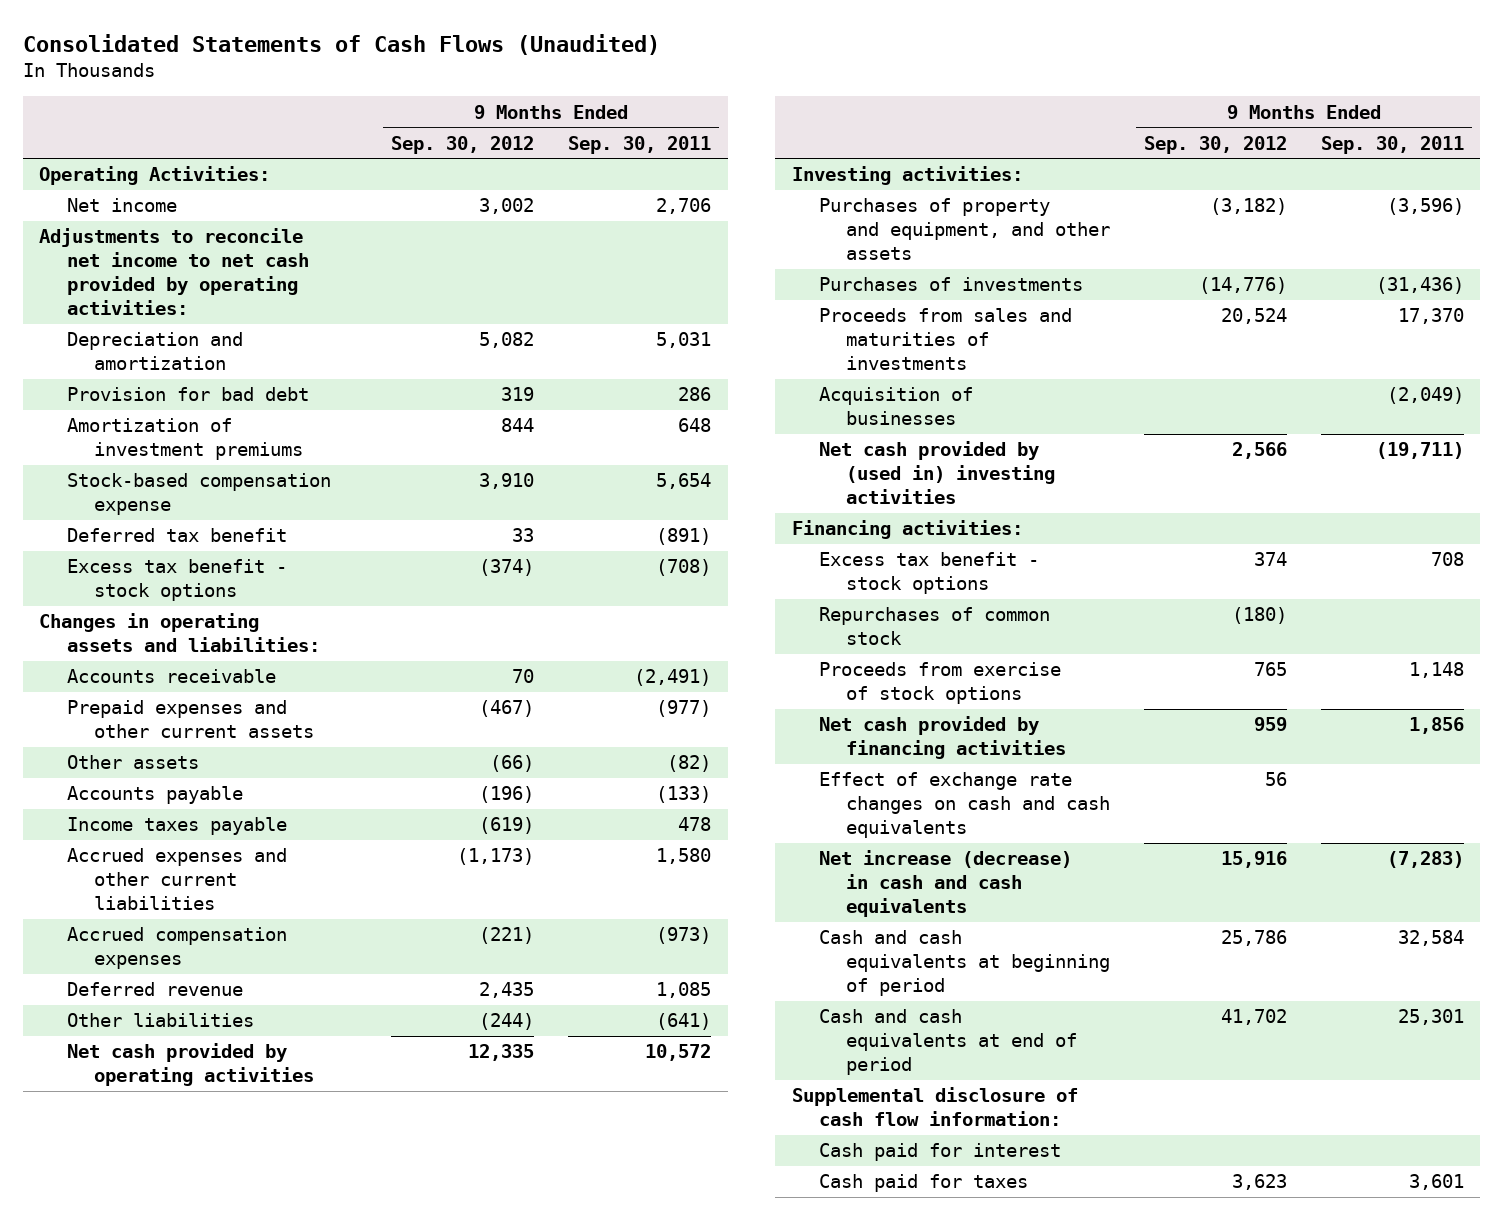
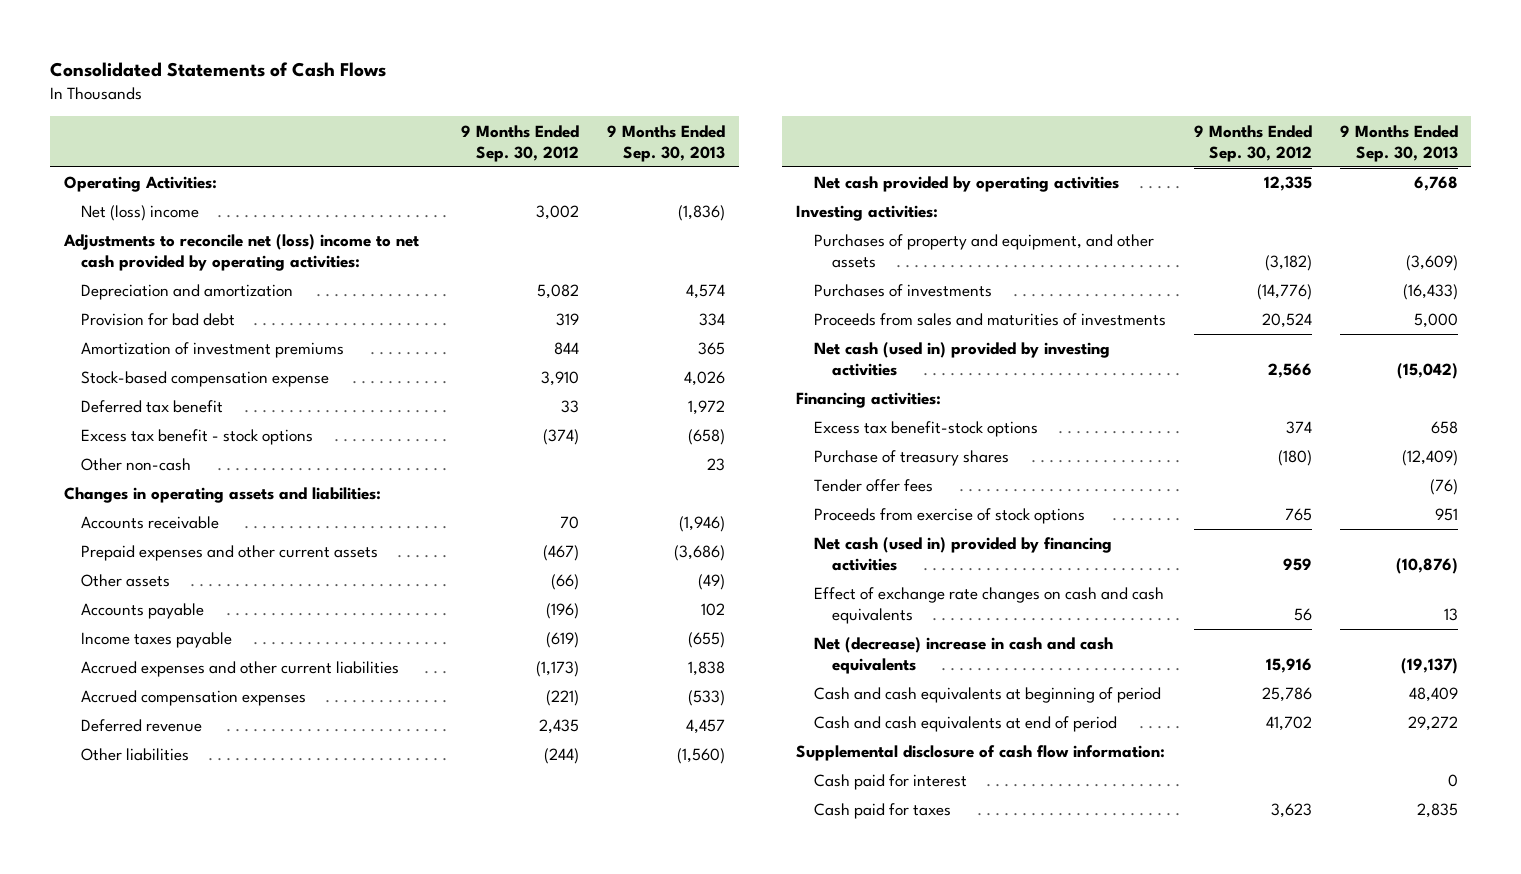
- Consolidated Statements of Cash Flows (Unaudited)
+ Consolidated Statements of Cash Flows
- | 9 Months Ended Sep. 30, 2012 | 9 Months Ended Sep. 30, 2011
+ | 9 Months Ended Sep. 30, 2012 | 9 Months Ended Sep. 30, 2013
- Net income | 3,002 | 2,706
- Adjustments to reconcile net income to net cash provided by operating activities:
+ Net (loss) income | 3,002 | (1,836)
+ Adjustments to reconcile net (loss) income to net cash provided by operating activities:
+ Other non-cash | | 23
- Acquisition of businesses | | (2,049)
- Net cash provided by (used in) investing activities | 2,566 | (19,711)
+ Net cash (used in) provided by investing activities | 2,566 | (15,042)
- Excess tax benefit - stock options | 374 | 708
- Repurchases of common stock | (180) |
+ Excess tax benefit-stock options | 374 | 658
+ Purchase of treasury shares | (180) | (12,409)
+ Tender offer fees | | (76)
- Net cash provided by financing activities | 959 | 1,856
+ Net cash (used in) provided by financing activities | 959 | (10,876)
- Net increase (decrease) in cash and cash equivalents | 15,916 | (7,283)
+ Net (decrease) increase in cash and cash equivalents | 15,916 | (19,137)

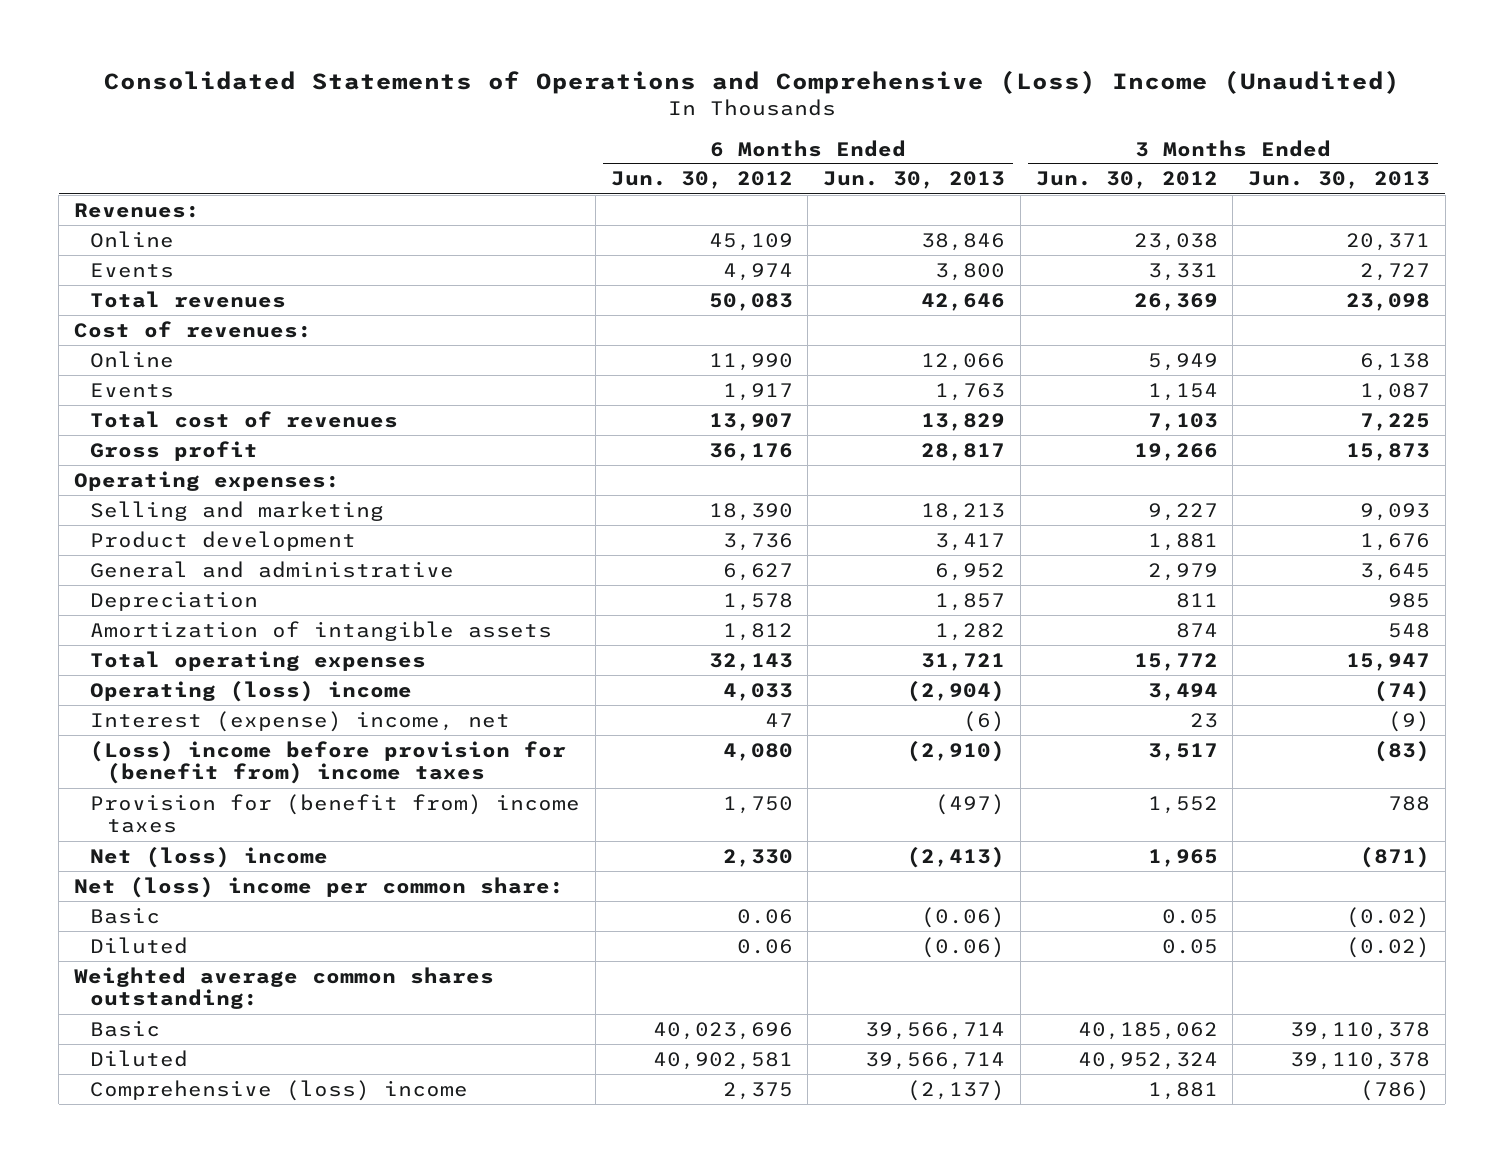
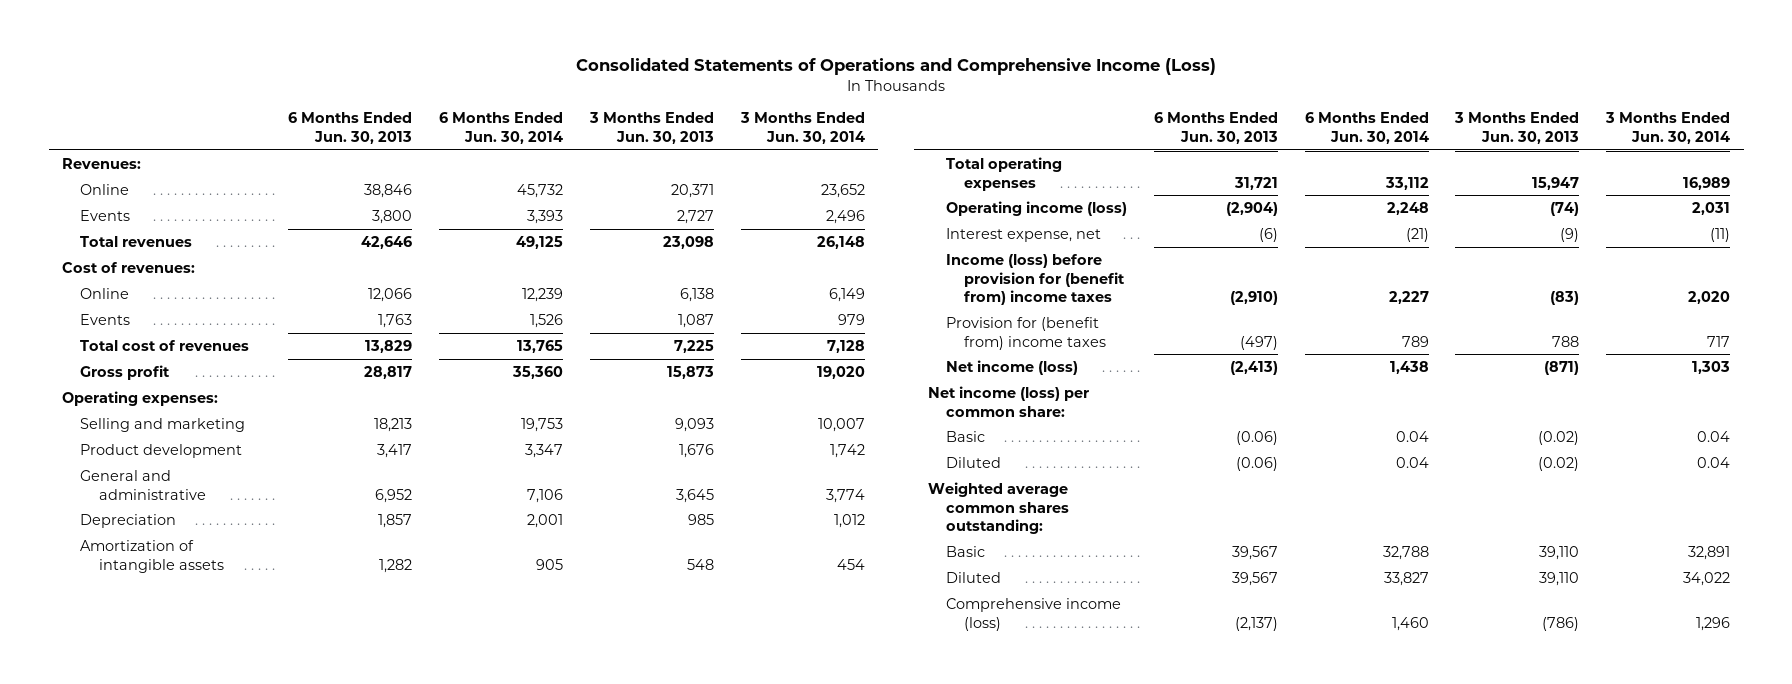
- Consolidated Statements of Operations and Comprehensive (Loss) Income (Unaudited)
+ Consolidated Statements of Operations and Comprehensive Income (Loss)
- | 6 Months Ended Jun. 30, 2012 | 6 Months Ended Jun. 30, 2013 | 3 Months Ended Jun. 30, 2012 | 3 Months Ended Jun. 30, 2013
+ | 6 Months Ended Jun. 30, 2013 | 6 Months Ended Jun. 30, 2014 | 3 Months Ended Jun. 30, 2013 | 3 Months Ended Jun. 30, 2014
- Operating (loss) income | 4,033 | (2,904) | 3,494 | (74)
- Interest (expense) income, net | 47 | (6) | 23 | (9)
- (Loss) income before provision for (benefit from) income taxes | 4,080 | (2,910) | 3,517 | (83)
+ Operating income (loss) | (2,904) | 2,248 | (74) | 2,031
+ Interest expense, net | (6) | (21) | (9) | (11)
+ Income (loss) before provision for (benefit from) income taxes | (2,910) | 2,227 | (83) | 2,020
- Net (loss) income | 2,330 | (2,413) | 1,965 | (871)
- Net (loss) income per common share:
+ Net income (loss) | (2,413) | 1,438 | (871) | 1,303
+ Net income (loss) per common share:
- Basic | 40,023,696 | 39,566,714 | 40,185,062 | 39,110,378
- Diluted | 40,902,581 | 39,566,714 | 40,952,324 | 39,110,378
- Comprehensive (loss) income | 2,375 | (2,137) | 1,881 | (786)
+ Basic | 39,567 | 32,788 | 39,110 | 32,891
+ Diluted | 39,567 | 33,827 | 39,110 | 34,022
+ Comprehensive income (loss) | (2,137) | 1,460 | (786) | 1,296

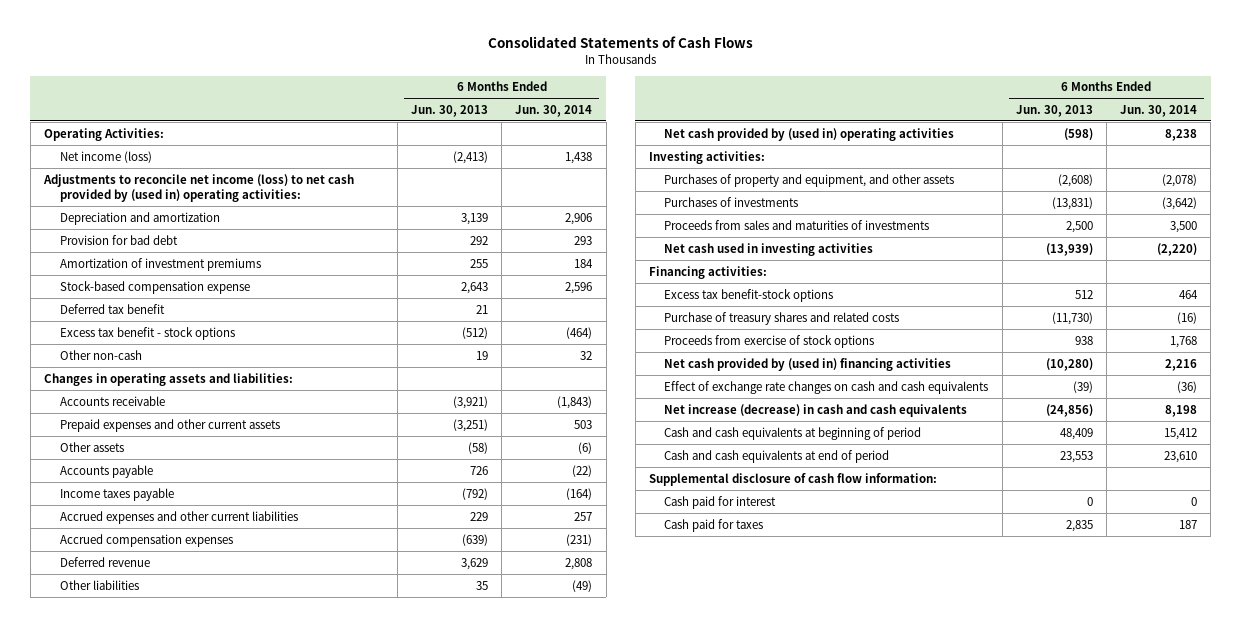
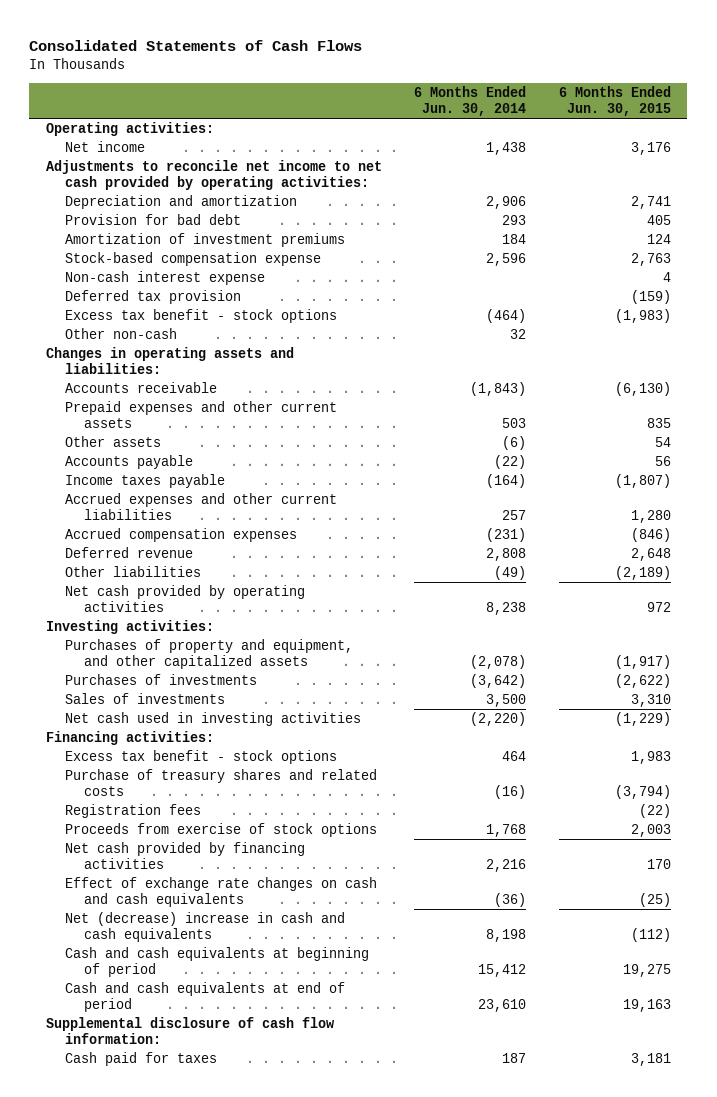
- | 6 Months Ended Jun. 30, 2013 | 6 Months Ended Jun. 30, 2014
+ | 6 Months Ended Jun. 30, 2014 | 6 Months Ended Jun. 30, 2015
- Operating Activities:
- Net income (loss) | (2,413) | 1,438
- Adjustments to reconcile net income (loss) to net cash provided by (used in) operating activities:
+ Operating activities:
+ Net income | 1,438 | 3,176
+ Adjustments to reconcile net income to net cash provided by operating activities:
- Deferred tax benefit | 21 |
+ Non-cash interest expense | | 4
+ Deferred tax provision | | (159)
- Net cash provided by (used in) operating activities | (598) | 8,238
+ Net cash provided by operating activities | 8,238 | 972
- Purchases of property and equipment, and other assets | (2,608) | (2,078)
+ Purchases of property and equipment, and other capitalized assets | (2,078) | (1,917)
- Proceeds from sales and maturities of investments | 2,500 | 3,500
+ Sales of investments | 3,500 | 3,310
- Excess tax benefit-stock options | 512 | 464
+ Excess tax benefit - stock options | 464 | 1,983
+ Registration fees | | (22)
- Net cash provided by (used in) financing activities | (10,280) | 2,216
+ Net cash provided by financing activities | 2,216 | 170
- Net increase (decrease) in cash and cash equivalents | (24,856) | 8,198
+ Net (decrease) increase in cash and cash equivalents | 8,198 | (112)
- Cash paid for interest | 0 | 0

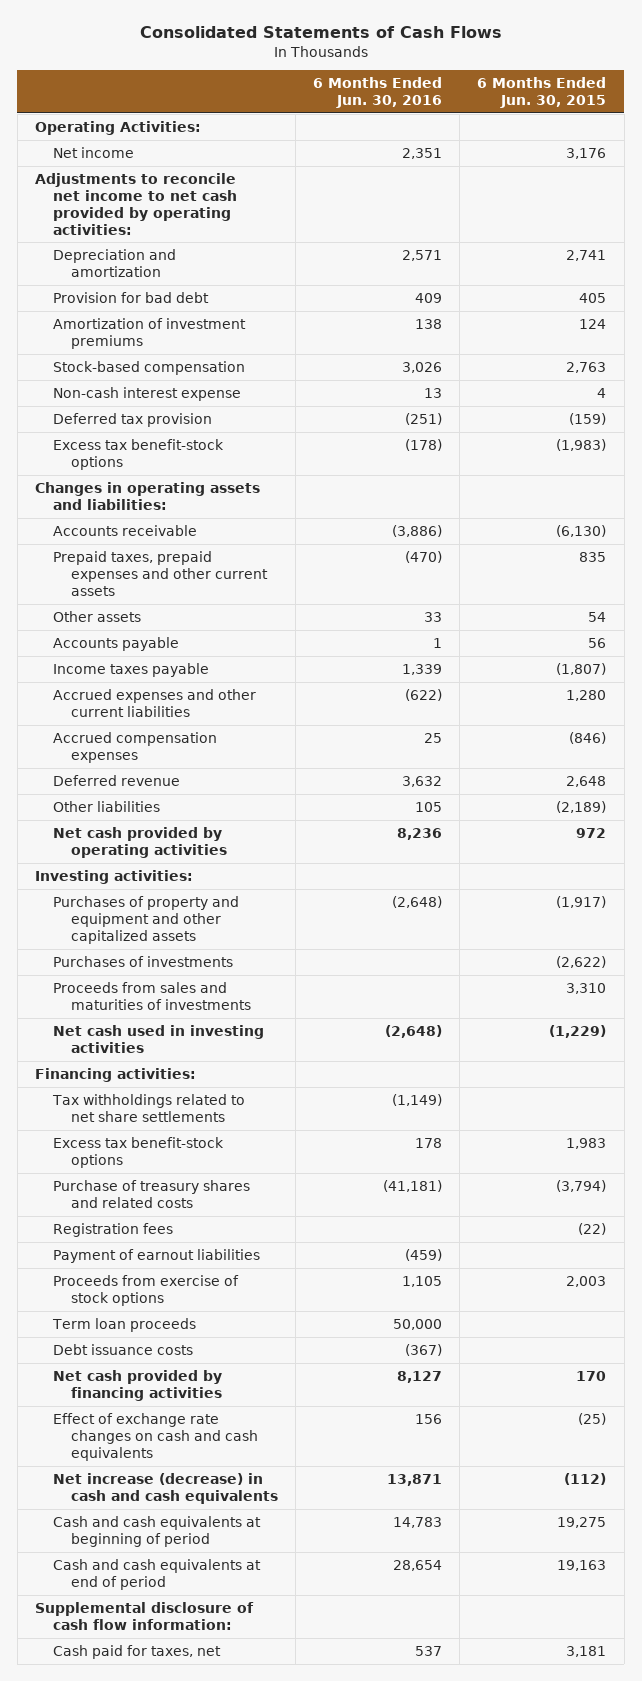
- | 6 Months Ended Jun. 30, 2014 | 6 Months Ended Jun. 30, 2015
+ | 6 Months Ended Jun. 30, 2016 | 6 Months Ended Jun. 30, 2015
- Operating activities:
+ Operating Activities:
- Stock-based compensation expense | 2,596 | 2,763
+ Stock-based compensation | 3,026 | 2,763
- Excess tax benefit - stock options | (464) | (1,983)
- Other non-cash | 32 |
+ Excess tax benefit-stock options | (178) | (1,983)
- Prepaid expenses and other current assets | 503 | 835
+ Prepaid taxes, prepaid expenses and other current assets | (470) | 835
- Purchases of property and equipment, and other capitalized assets | (2,078) | (1,917)
+ Purchases of property and equipment and other capitalized assets | (2,648) | (1,917)
- Sales of investments | 3,500 | 3,310
+ Proceeds from sales and maturities of investments | | 3,310
- Excess tax benefit - stock options | 464 | 1,983
+ Tax withholdings related to net share settlements | (1,149) |
+ Excess tax benefit-stock options | 178 | 1,983
+ Payment of earnout liabilities | (459) |
+ Term loan proceeds | 50,000 |
+ Debt issuance costs | (367) |
- Net (decrease) increase in cash and cash equivalents | 8,198 | (112)
+ Net increase (decrease) in cash and cash equivalents | 13,871 | (112)
- Cash paid for taxes | 187 | 3,181
+ Cash paid for taxes, net | 537 | 3,181

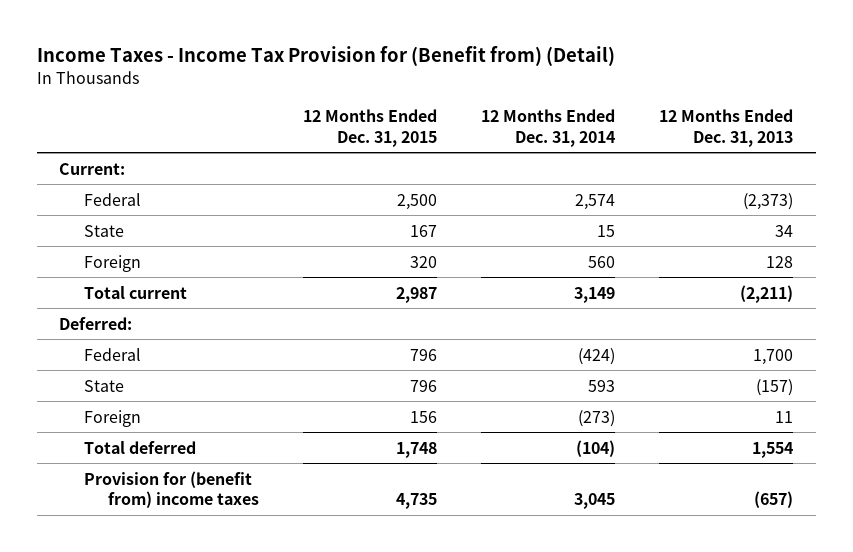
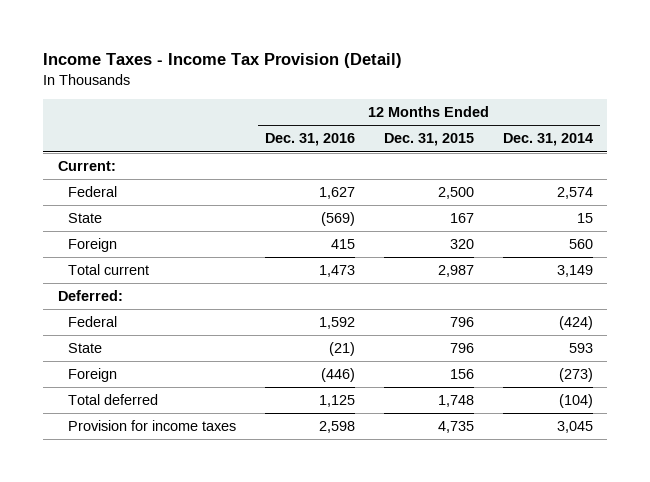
- Income Taxes - Income Tax Provision for (Benefit from) (Detail)
+ Income Taxes - Income Tax Provision (Detail)
- | 12 Months Ended Dec. 31, 2015 | 12 Months Ended Dec. 31, 2014 | 12 Months Ended Dec. 31, 2013
+ | 12 Months Ended Dec. 31, 2016 | 12 Months Ended Dec. 31, 2015 | 12 Months Ended Dec. 31, 2014
- Provision for (benefit from) income taxes | 4,735 | 3,045 | (657)
+ Provision for income taxes | 2,598 | 4,735 | 3,045

